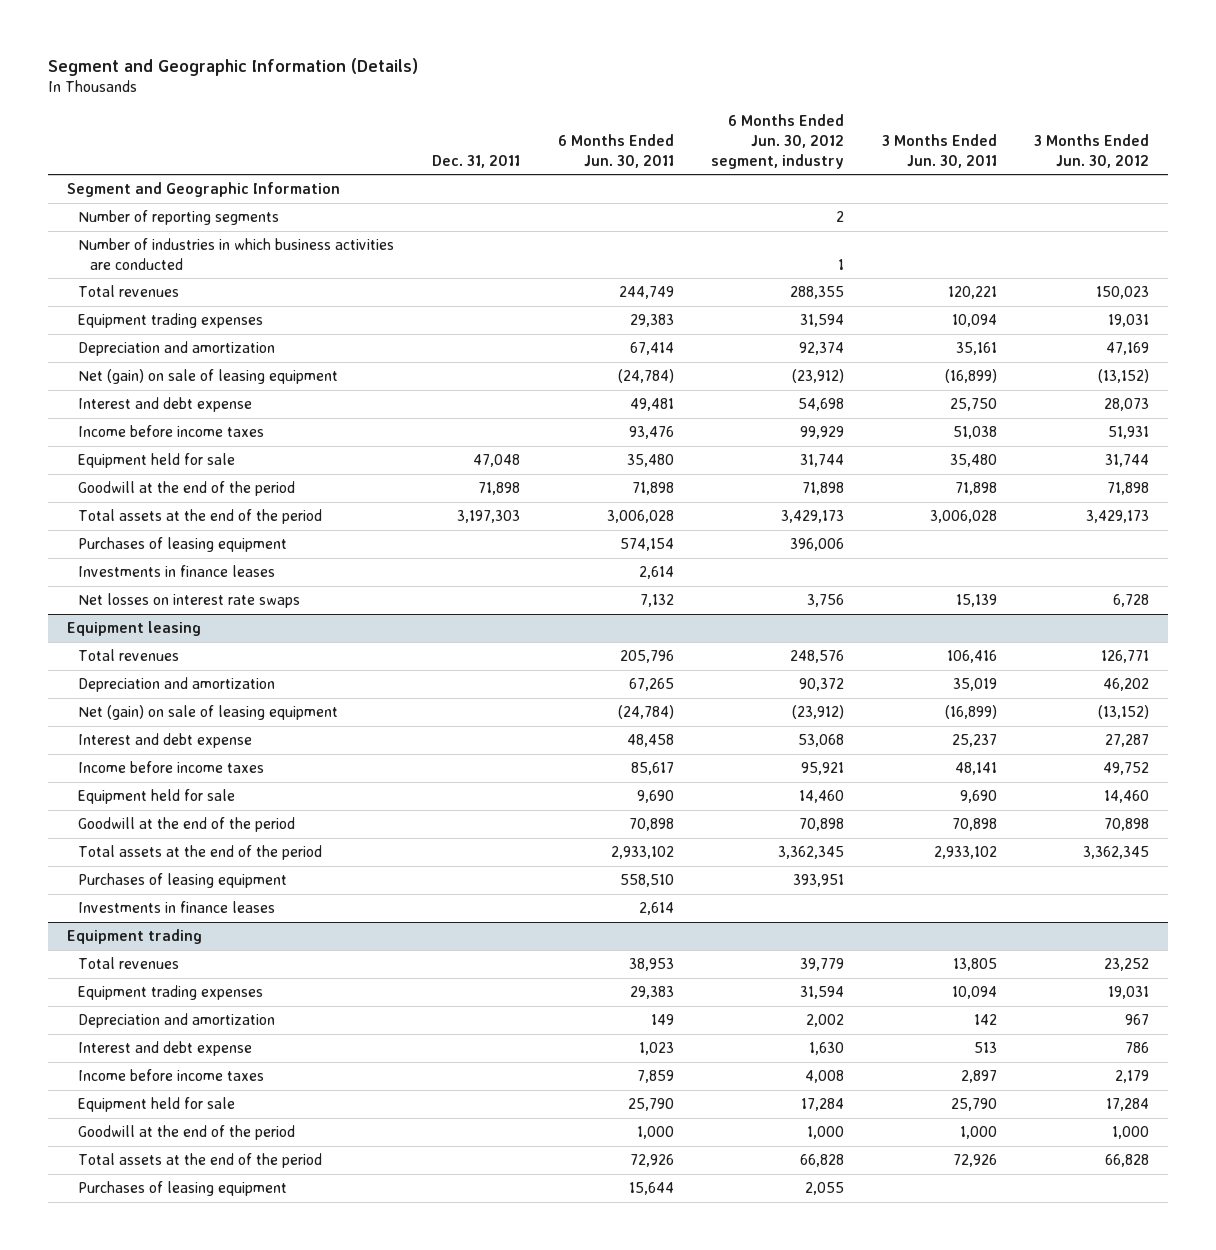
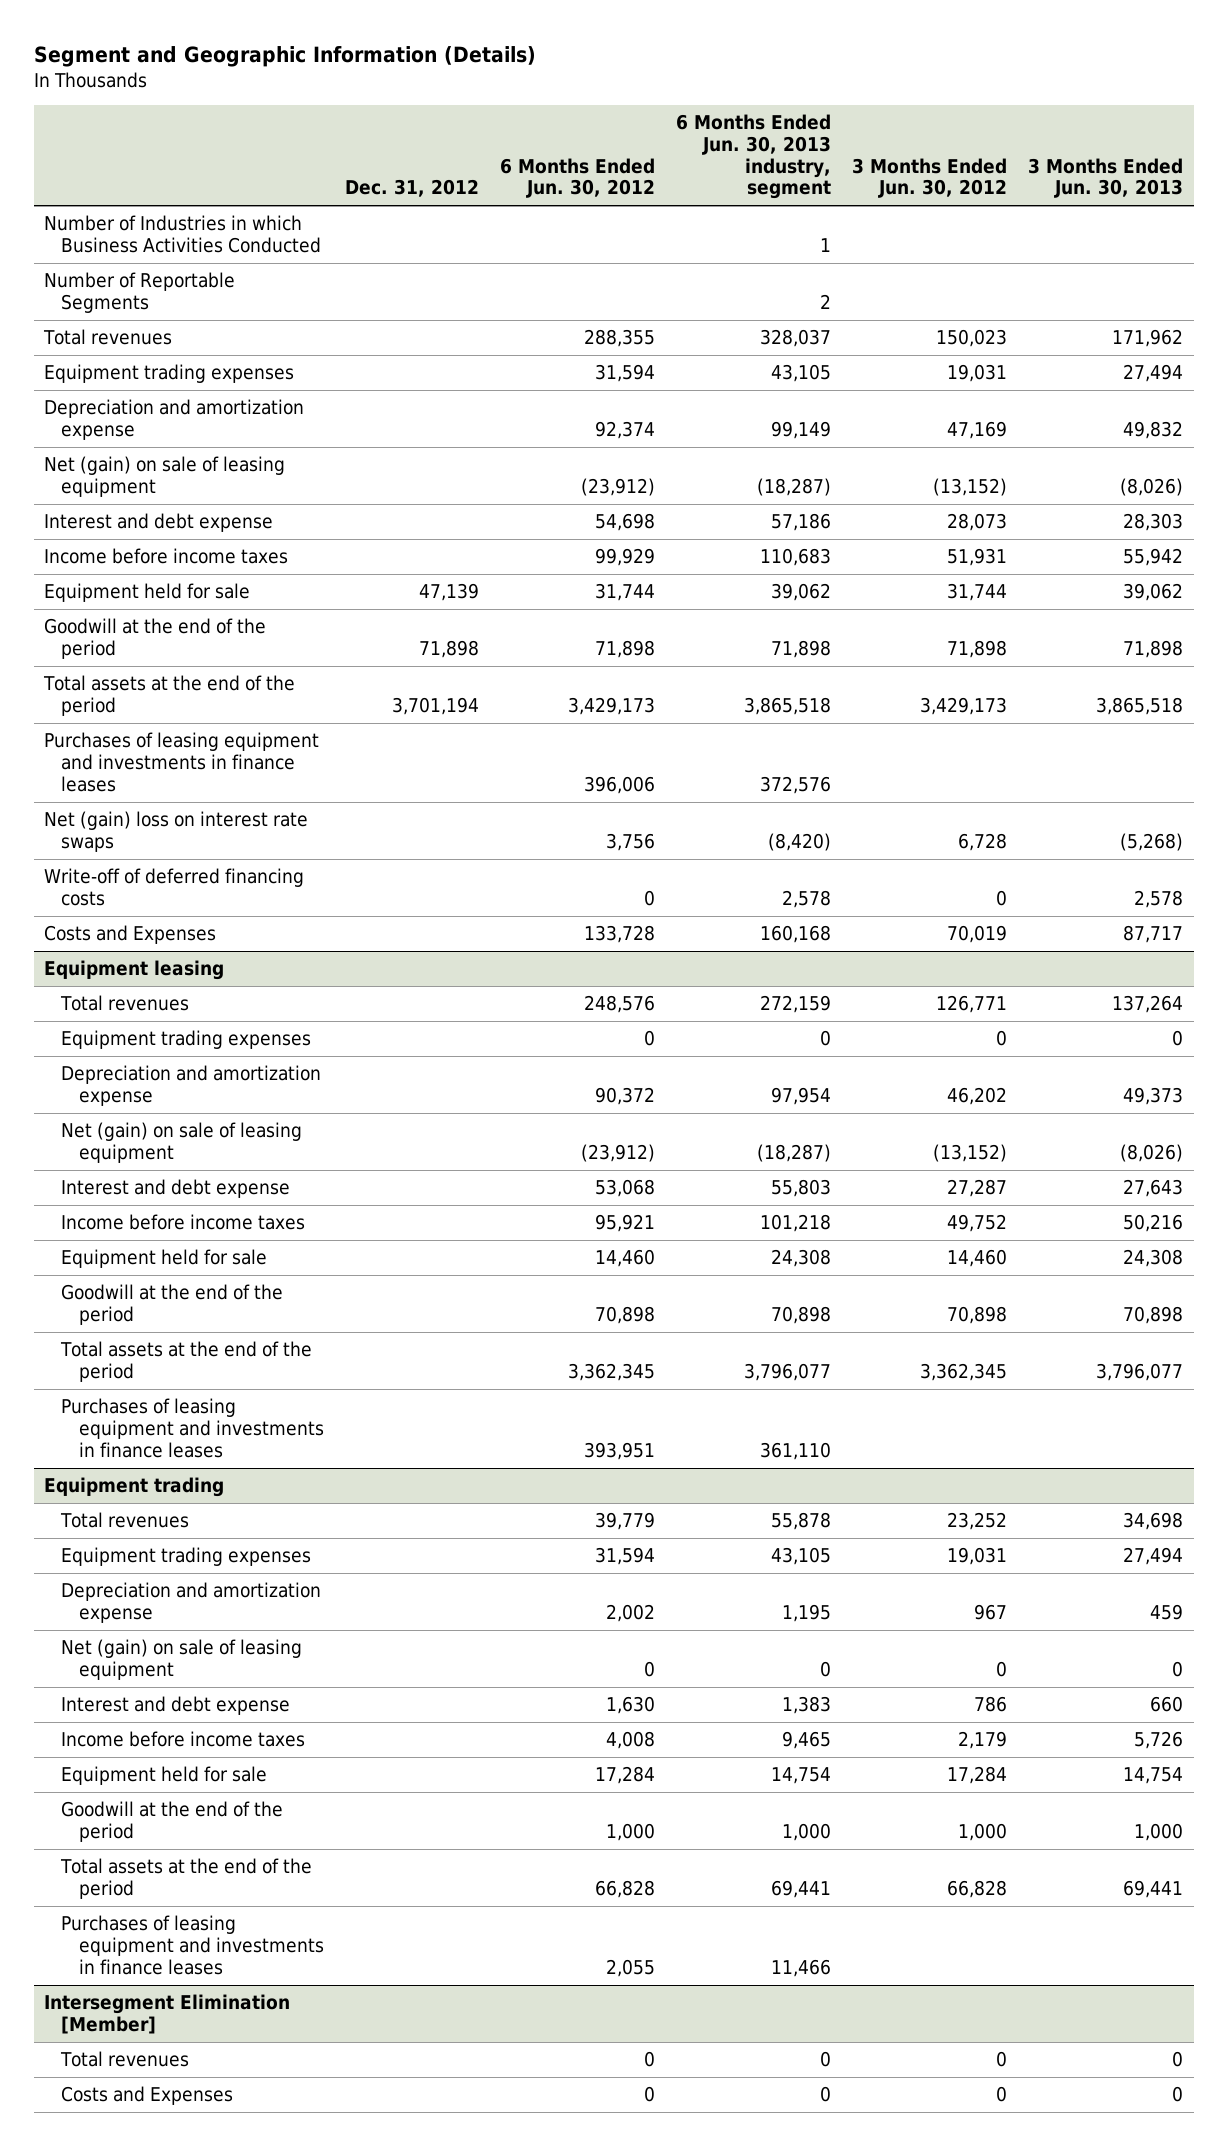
- | Dec. 31, 2011 | 6 Months Ended Jun. 30, 2011 | 6 Months Ended Jun. 30, 2012 segment, industry | 3 Months Ended Jun. 30, 2011 | 3 Months Ended Jun. 30, 2012
+ | Dec. 31, 2012 | 6 Months Ended Jun. 30, 2012 | 6 Months Ended Jun. 30, 2013 industry, segment | 3 Months Ended Jun. 30, 2012 | 3 Months Ended Jun. 30, 2013
- Segment and Geographic Information
- Number of reporting segments | | | 2 | |
- Number of industries in which business activities are conducted | | | 1 | |
+ Number of Industries in which Business Activities Conducted | | | 1 | |
+ Number of Reportable Segments | | | 2 | |
- Depreciation and amortization | | 67,414 | 92,374 | 35,161 | 47,169
+ Depreciation and amortization expense | | 92,374 | 99,149 | 47,169 | 49,832
- Purchases of leasing equipment | | 574,154 | 396,006 | |
- Investments in finance leases | | 2,614 | | |
- Net losses on interest rate swaps | | 7,132 | 3,756 | 15,139 | 6,728
+ Purchases of leasing equipment and investments in finance leases | | 396,006 | 372,576 | |
+ Net (gain) loss on interest rate swaps | | 3,756 | (8,420) | 6,728 | (5,268)
+ Write-off of deferred financing costs | | 0 | 2,578 | 0 | 2,578
+ Costs and Expenses | | 133,728 | 160,168 | 70,019 | 87,717
@ Equipment leasing
- Depreciation and amortization | | 67,265 | 90,372 | 35,019 | 46,202
+ Equipment trading expenses | | 0 | 0 | 0 | 0
+ Depreciation and amortization expense | | 90,372 | 97,954 | 46,202 | 49,373
- Purchases of leasing equipment | | 558,510 | 393,951 | |
- Investments in finance leases | | 2,614 | | |
+ Purchases of leasing equipment and investments in finance leases | | 393,951 | 361,110 | |
@ Equipment trading
- Depreciation and amortization | | 149 | 2,002 | 142 | 967
+ Depreciation and amortization expense | | 2,002 | 1,195 | 967 | 459
+ Net (gain) on sale of leasing equipment | | 0 | 0 | 0 | 0
- Purchases of leasing equipment | | 15,644 | 2,055 | |
+ Purchases of leasing equipment and investments in finance leases | | 2,055 | 11,466 | |
+ Intersegment Elimination [Member]
+ Total revenues | | 0 | 0 | 0 | 0
+ Costs and Expenses | | 0 | 0 | 0 | 0

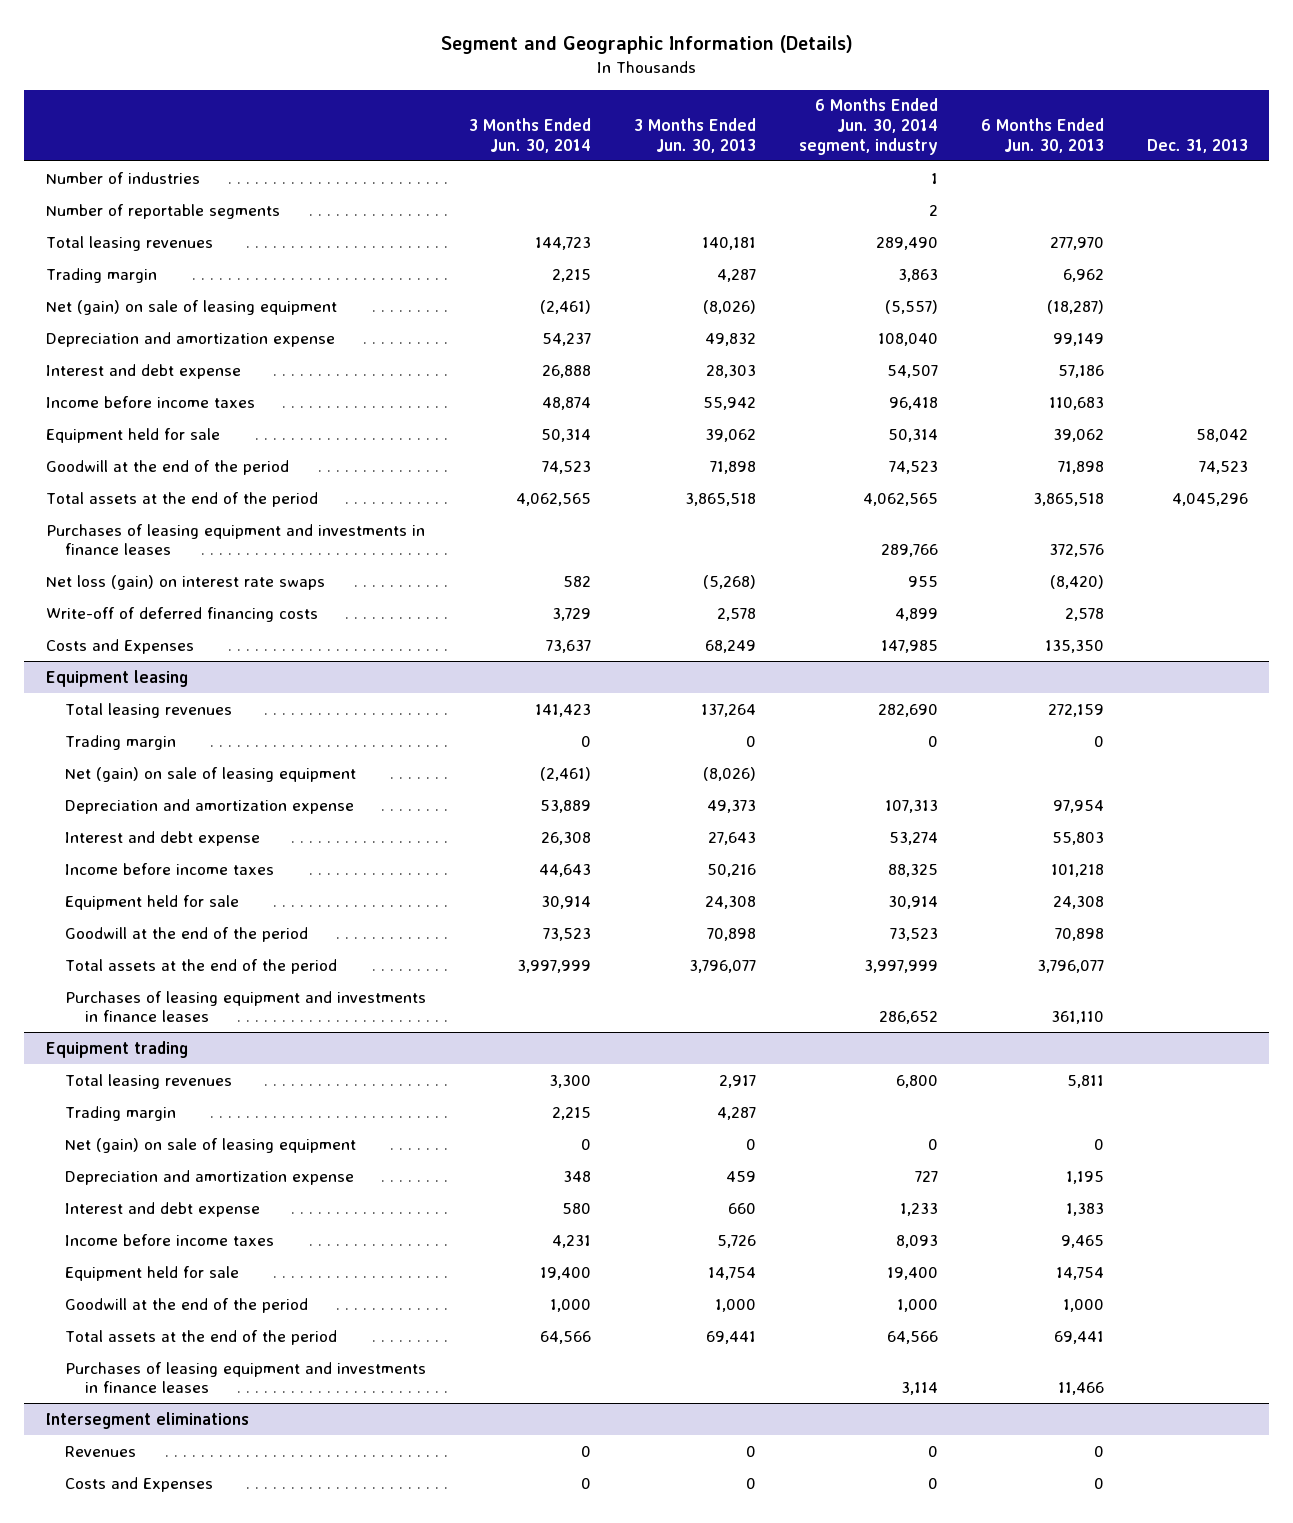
- | Dec. 31, 2012 | 6 Months Ended Jun. 30, 2012 | 6 Months Ended Jun. 30, 2013 industry, segment | 3 Months Ended Jun. 30, 2012 | 3 Months Ended Jun. 30, 2013
+ | 3 Months Ended Jun. 30, 2014 | 3 Months Ended Jun. 30, 2013 | 6 Months Ended Jun. 30, 2014 segment, industry | 6 Months Ended Jun. 30, 2013 | Dec. 31, 2013
- Number of Industries in which Business Activities Conducted | | | 1 | |
- Number of Reportable Segments | | | 2 | |
- Total revenues | | 288,355 | 328,037 | 150,023 | 171,962
- Equipment trading expenses | | 31,594 | 43,105 | 19,031 | 27,494
+ Number of industries | | | 1 | |
+ Number of reportable segments | | | 2 | |
+ Total leasing revenues | 144,723 | 140,181 | 289,490 | 277,970 |
+ Trading margin | 2,215 | 4,287 | 3,863 | 6,962 |
moved down: Depreciation and amortization expense | 54,237 | 49,832 | 108,040 | 99,149 |
- Net (gain) loss on interest rate swaps | | 3,756 | (8,420) | 6,728 | (5,268)
+ Net loss (gain) on interest rate swaps | 582 | (5,268) | 955 | (8,420) |
- Costs and Expenses | | 133,728 | 160,168 | 70,019 | 87,717
+ Costs and Expenses | 73,637 | 68,249 | 147,985 | 135,350 |
@ Equipment leasing
- Total revenues | | 248,576 | 272,159 | 126,771 | 137,264
- Equipment trading expenses | | 0 | 0 | 0 | 0
+ Total leasing revenues | 141,423 | 137,264 | 282,690 | 272,159 |
+ Trading margin | 0 | 0 | 0 | 0 |
moved down: Depreciation and amortization expense | 53,889 | 49,373 | 107,313 | 97,954 |
@ Equipment trading
- Total revenues | | 39,779 | 55,878 | 23,252 | 34,698
- Equipment trading expenses | | 31,594 | 43,105 | 19,031 | 27,494
+ Total leasing revenues | 3,300 | 2,917 | 6,800 | 5,811 |
+ Trading margin | 2,215 | 4,287 | | |
moved down: Depreciation and amortization expense | 348 | 459 | 727 | 1,195 |
- Intersegment Elimination [Member]
- Total revenues | | 0 | 0 | 0 | 0
+ Intersegment eliminations
+ Revenues | 0 | 0 | 0 | 0 |

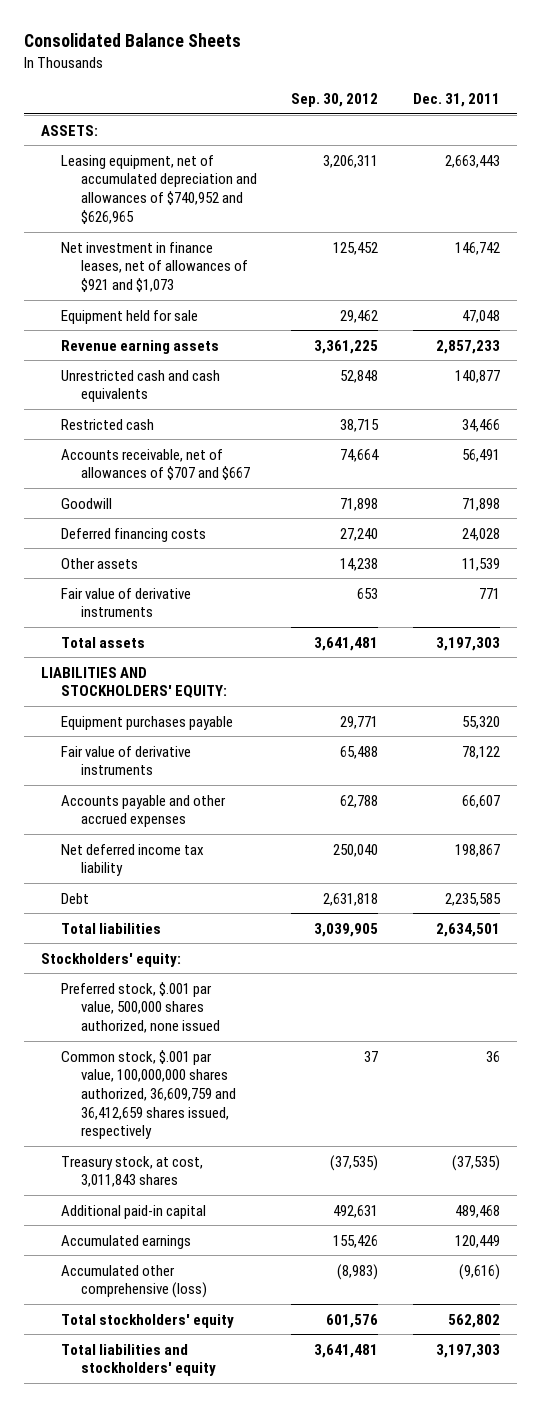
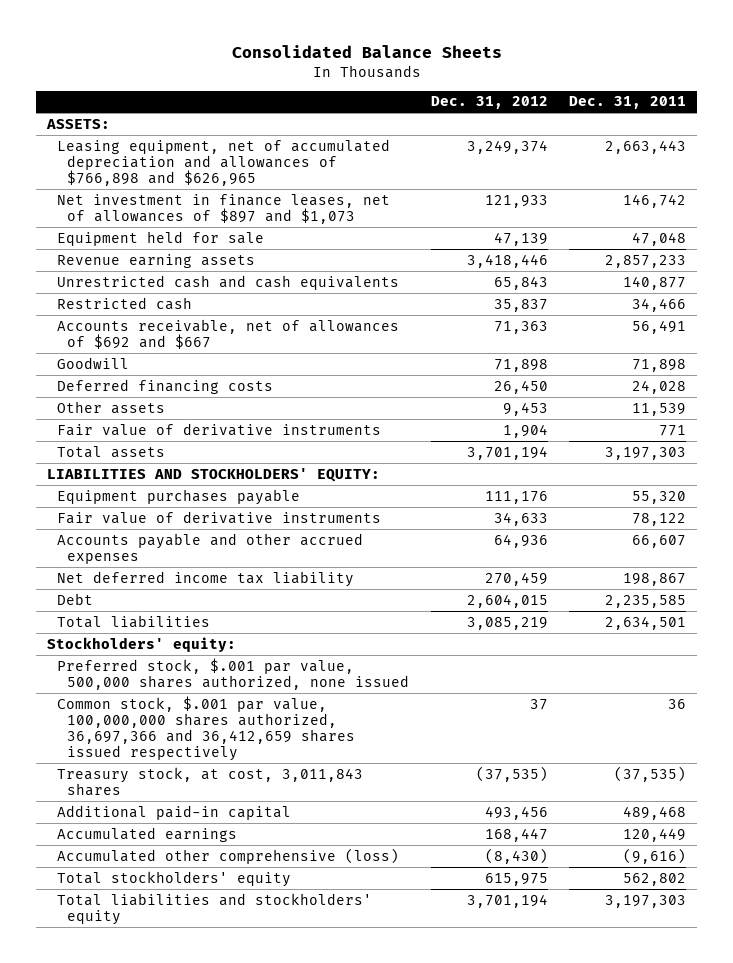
- | Sep. 30, 2012 | Dec. 31, 2011
+ | Dec. 31, 2012 | Dec. 31, 2011
- Leasing equipment, net of accumulated depreciation and allowances of $740,952 and $626,965 | 3,206,311 | 2,663,443
- Net investment in finance leases, net of allowances of $921 and $1,073 | 125,452 | 146,742
+ Leasing equipment, net of accumulated depreciation and allowances of $766,898 and $626,965 | 3,249,374 | 2,663,443
+ Net investment in finance leases, net of allowances of $897 and $1,073 | 121,933 | 146,742
- Accounts receivable, net of allowances of $707 and $667 | 74,664 | 56,491
+ Accounts receivable, net of allowances of $692 and $667 | 71,363 | 56,491
- Common stock, $.001 par value, 100,000,000 shares authorized, 36,609,759 and 36,412,659 shares issued, respectively | 37 | 36
+ Common stock, $.001 par value, 100,000,000 shares authorized, 36,697,366 and 36,412,659 shares issued respectively | 37 | 36

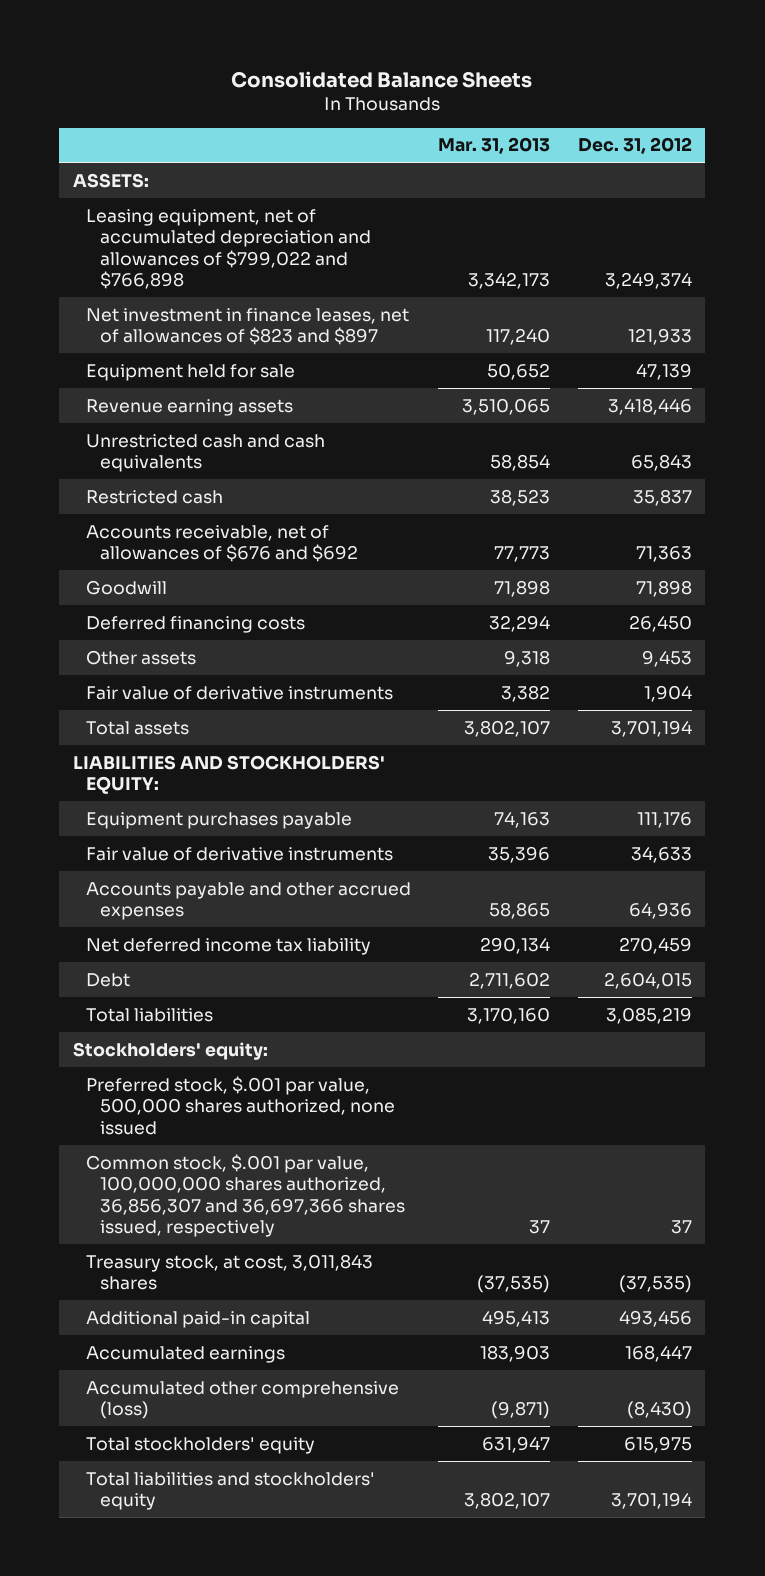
- | Dec. 31, 2012 | Dec. 31, 2011
+ | Mar. 31, 2013 | Dec. 31, 2012
- Leasing equipment, net of accumulated depreciation and allowances of $766,898 and $626,965 | 3,249,374 | 2,663,443
- Net investment in finance leases, net of allowances of $897 and $1,073 | 121,933 | 146,742
+ Leasing equipment, net of accumulated depreciation and allowances of $799,022 and $766,898 | 3,342,173 | 3,249,374
+ Net investment in finance leases, net of allowances of $823 and $897 | 117,240 | 121,933
- Accounts receivable, net of allowances of $692 and $667 | 71,363 | 56,491
+ Accounts receivable, net of allowances of $676 and $692 | 77,773 | 71,363
- Common stock, $.001 par value, 100,000,000 shares authorized, 36,697,366 and 36,412,659 shares issued respectively | 37 | 36
+ Common stock, $.001 par value, 100,000,000 shares authorized, 36,856,307 and 36,697,366 shares issued, respectively | 37 | 37

